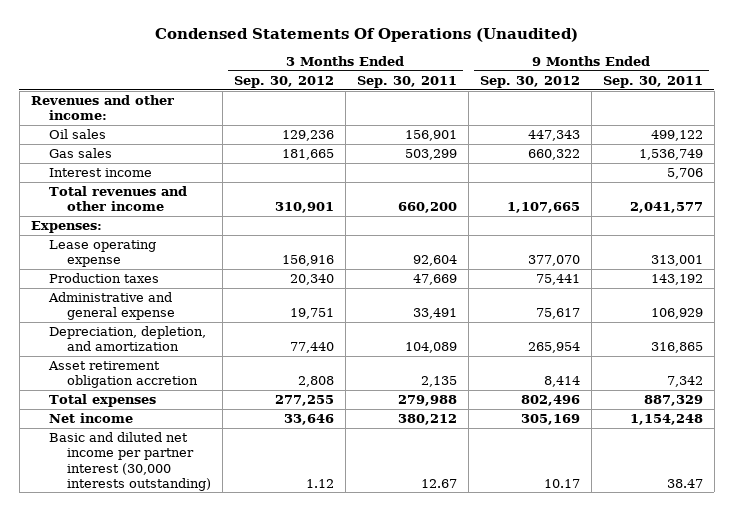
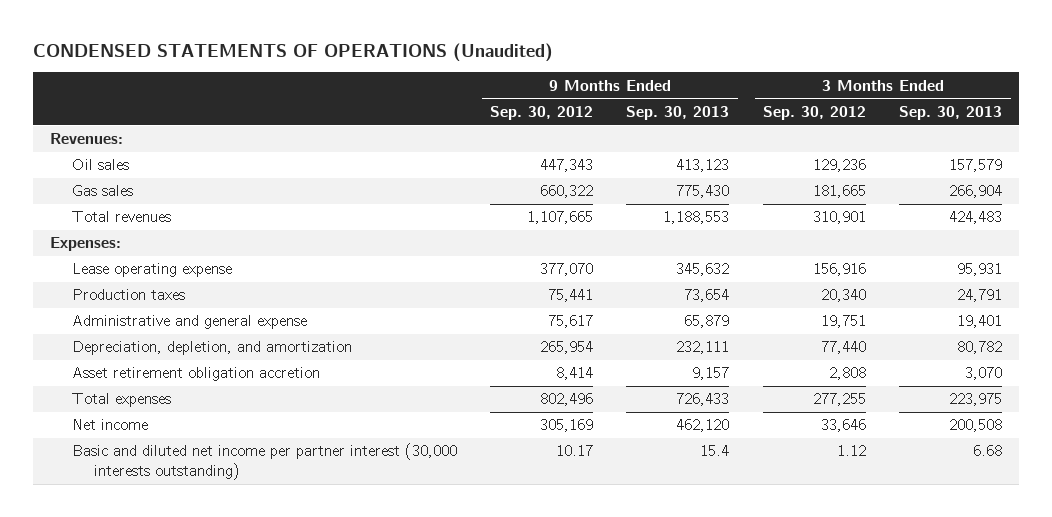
- Condensed Statements Of Operations (Unaudited)
+ CONDENSED STATEMENTS OF OPERATIONS (Unaudited)
- | 3 Months Ended Sep. 30, 2012 | 3 Months Ended Sep. 30, 2011 | 9 Months Ended Sep. 30, 2012 | 9 Months Ended Sep. 30, 2011
+ | 9 Months Ended Sep. 30, 2012 | 9 Months Ended Sep. 30, 2013 | 3 Months Ended Sep. 30, 2012 | 3 Months Ended Sep. 30, 2013
- Revenues and other income:
+ Revenues:
- Interest income | | | | 5,706
- Total revenues and other income | 310,901 | 660,200 | 1,107,665 | 2,041,577
+ Total revenues | 1,107,665 | 1,188,553 | 310,901 | 424,483

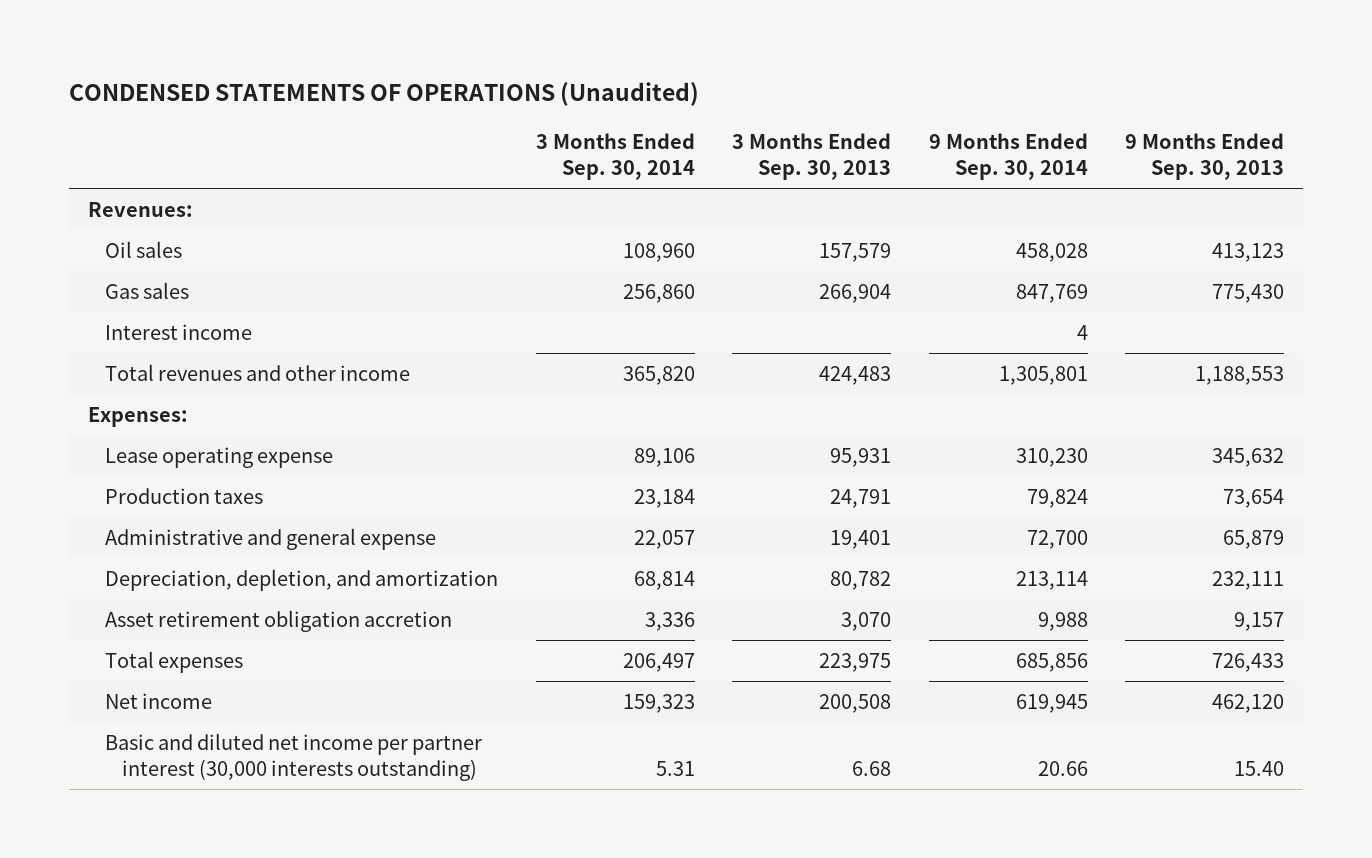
- | 9 Months Ended Sep. 30, 2012 | 9 Months Ended Sep. 30, 2013 | 3 Months Ended Sep. 30, 2012 | 3 Months Ended Sep. 30, 2013
+ | 3 Months Ended Sep. 30, 2014 | 3 Months Ended Sep. 30, 2013 | 9 Months Ended Sep. 30, 2014 | 9 Months Ended Sep. 30, 2013
- Total revenues | 1,107,665 | 1,188,553 | 310,901 | 424,483
+ Interest income | | | 4 |
+ Total revenues and other income | 365,820 | 424,483 | 1,305,801 | 1,188,553
- Basic and diluted net income per partner interest (30,000 interests outstanding) | 10.17 | 15.4 | 1.12 | 6.68
+ Basic and diluted net income per partner interest (30,000 interests outstanding) | 5.31 | 6.68 | 20.66 | 15.40

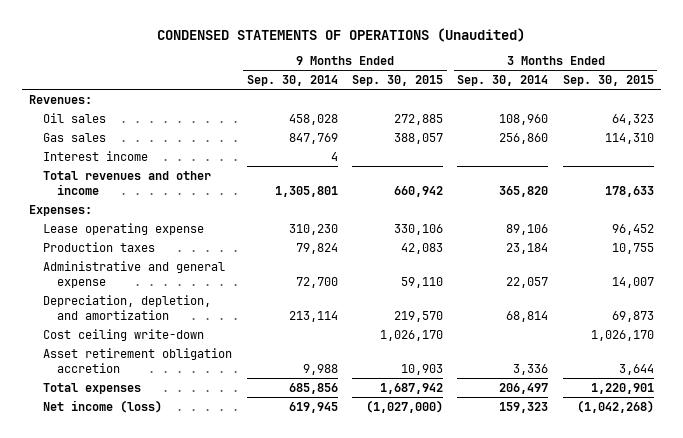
- | 3 Months Ended Sep. 30, 2014 | 3 Months Ended Sep. 30, 2013 | 9 Months Ended Sep. 30, 2014 | 9 Months Ended Sep. 30, 2013
+ | 9 Months Ended Sep. 30, 2014 | 9 Months Ended Sep. 30, 2015 | 3 Months Ended Sep. 30, 2014 | 3 Months Ended Sep. 30, 2015
+ Cost ceiling write-down | | 1,026,170 | | 1,026,170
- Net income | 159,323 | 200,508 | 619,945 | 462,120
- Basic and diluted net income per partner interest (30,000 interests outstanding) | 5.31 | 6.68 | 20.66 | 15.40
+ Net income (loss) | 619,945 | (1,027,000) | 159,323 | (1,042,268)

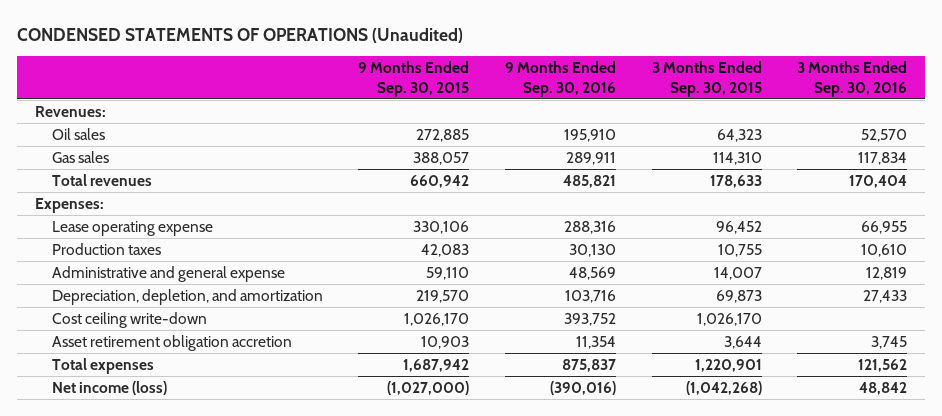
- | 9 Months Ended Sep. 30, 2014 | 9 Months Ended Sep. 30, 2015 | 3 Months Ended Sep. 30, 2014 | 3 Months Ended Sep. 30, 2015
+ | 9 Months Ended Sep. 30, 2015 | 9 Months Ended Sep. 30, 2016 | 3 Months Ended Sep. 30, 2015 | 3 Months Ended Sep. 30, 2016
- Interest income | 4 | | |
- Total revenues and other income | 1,305,801 | 660,942 | 365,820 | 178,633
+ Total revenues | 660,942 | 485,821 | 178,633 | 170,404

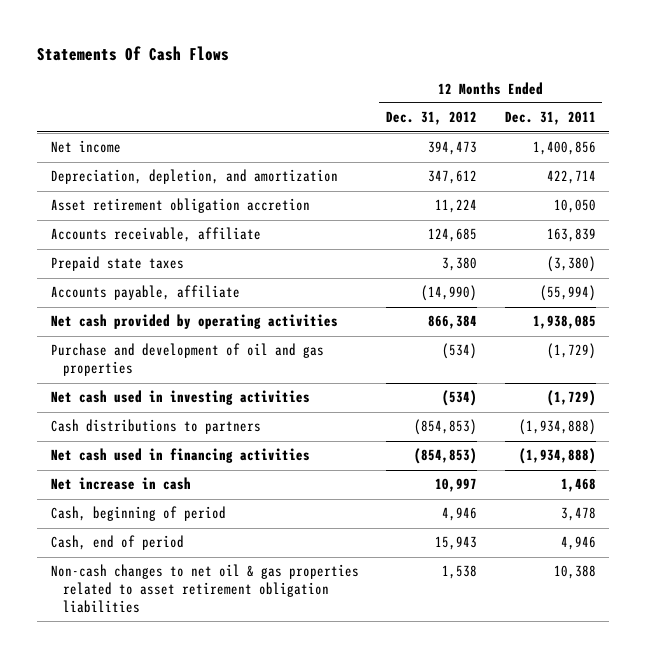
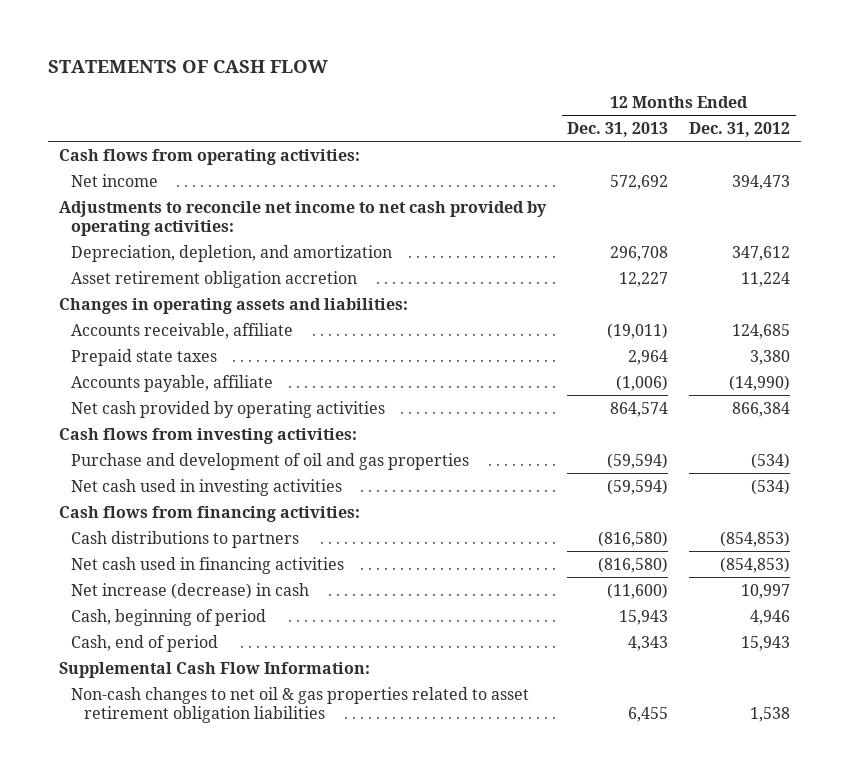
- Statements Of Cash Flows
+ STATEMENTS OF CASH FLOW
- | 12 Months Ended Dec. 31, 2012 | 12 Months Ended Dec. 31, 2011
+ | 12 Months Ended Dec. 31, 2013 | 12 Months Ended Dec. 31, 2012
+ Cash flows from operating activities:
+ Adjustments to reconcile net income to net cash provided by operating activities:
+ Changes in operating assets and liabilities:
+ Cash flows from investing activities:
+ Cash flows from financing activities:
- Net increase in cash | 10,997 | 1,468
+ Net increase (decrease) in cash | (11,600) | 10,997
+ Supplemental Cash Flow Information:

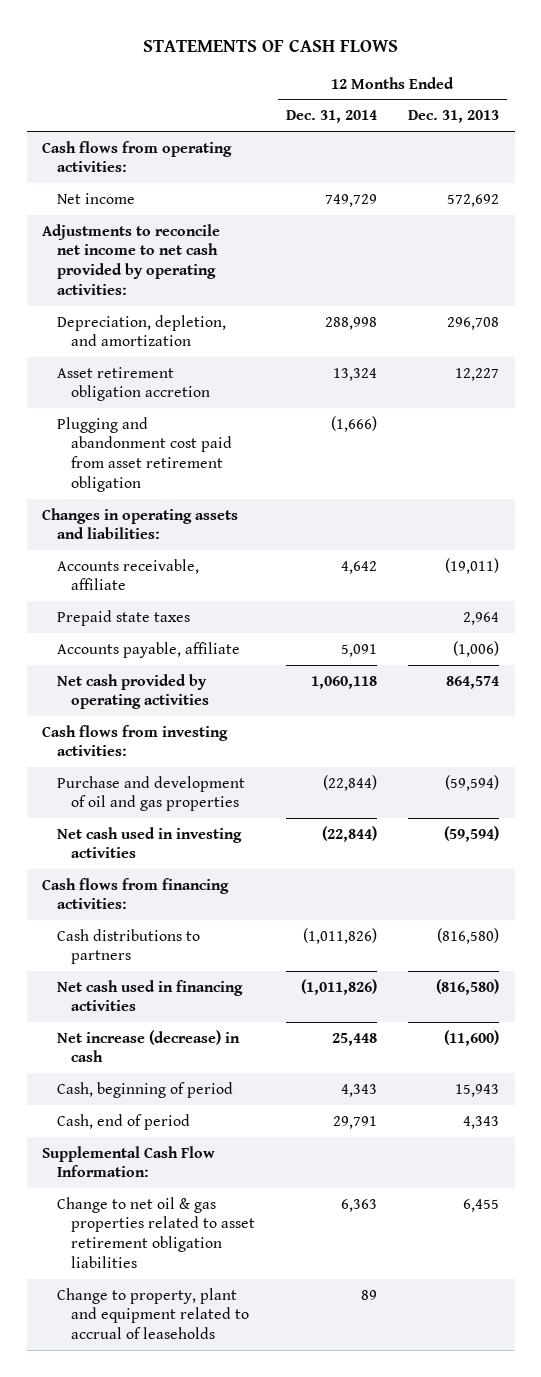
- STATEMENTS OF CASH FLOW
+ STATEMENTS OF CASH FLOWS
- | 12 Months Ended Dec. 31, 2013 | 12 Months Ended Dec. 31, 2012
+ | 12 Months Ended Dec. 31, 2014 | 12 Months Ended Dec. 31, 2013
+ Plugging and abandonment cost paid from asset retirement obligation | (1,666) |
- Non-cash changes to net oil & gas properties related to asset retirement obligation liabilities | 6,455 | 1,538
+ Change to net oil & gas properties related to asset retirement obligation liabilities | 6,363 | 6,455
+ Change to property, plant and equipment related to accrual of leaseholds | 89 |

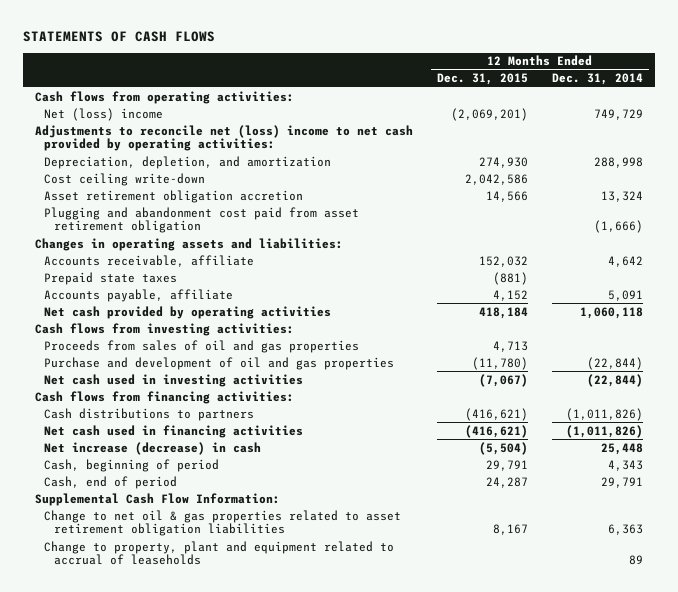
- | 12 Months Ended Dec. 31, 2014 | 12 Months Ended Dec. 31, 2013
+ | 12 Months Ended Dec. 31, 2015 | 12 Months Ended Dec. 31, 2014
- Net income | 749,729 | 572,692
- Adjustments to reconcile net income to net cash provided by operating activities:
+ Net (loss) income | (2,069,201) | 749,729
+ Adjustments to reconcile net (loss) income to net cash provided by operating activities:
+ Cost ceiling write-down | 2,042,586 |
+ Proceeds from sales of oil and gas properties | 4,713 |

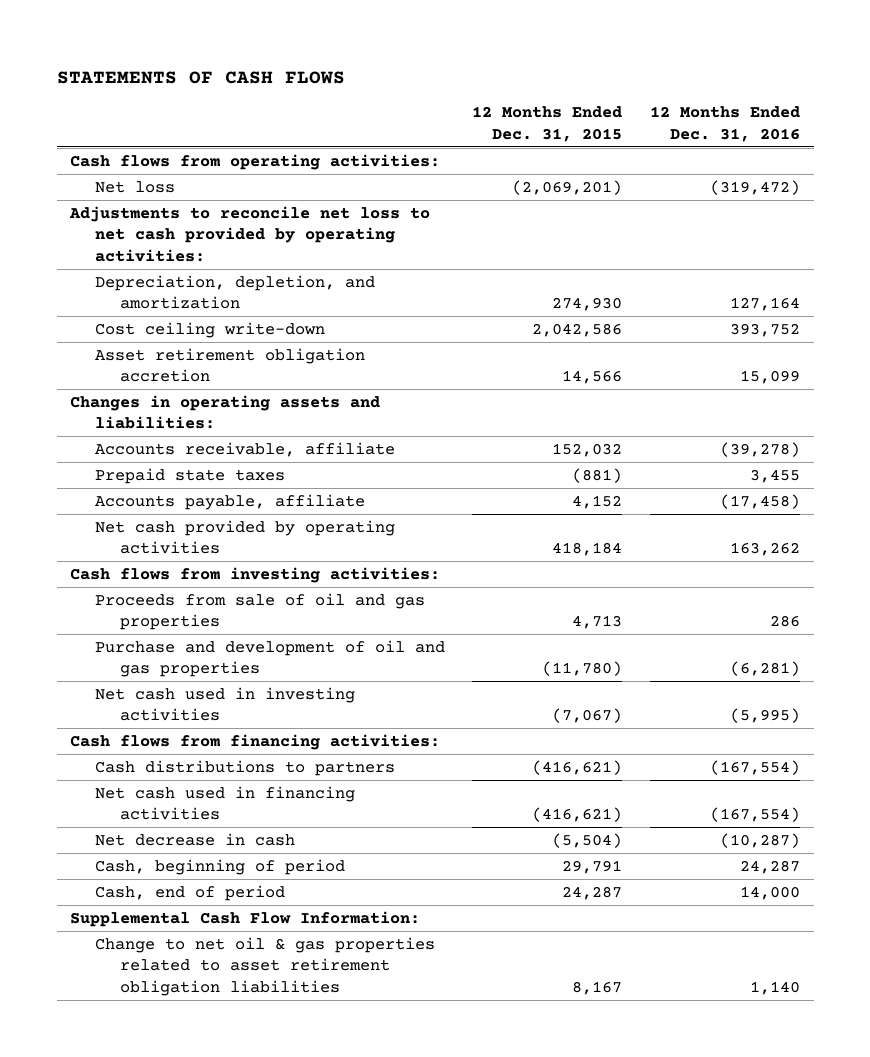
- | 12 Months Ended Dec. 31, 2015 | 12 Months Ended Dec. 31, 2014
+ | 12 Months Ended Dec. 31, 2015 | 12 Months Ended Dec. 31, 2016
- Net (loss) income | (2,069,201) | 749,729
- Adjustments to reconcile net (loss) income to net cash provided by operating activities:
+ Net loss | (2,069,201) | (319,472)
+ Adjustments to reconcile net loss to net cash provided by operating activities:
- Plugging and abandonment cost paid from asset retirement obligation | | (1,666)
- Proceeds from sales of oil and gas properties | 4,713 |
+ Proceeds from sale of oil and gas properties | 4,713 | 286
- Net increase (decrease) in cash | (5,504) | 25,448
+ Net decrease in cash | (5,504) | (10,287)
- Change to property, plant and equipment related to accrual of leaseholds | | 89

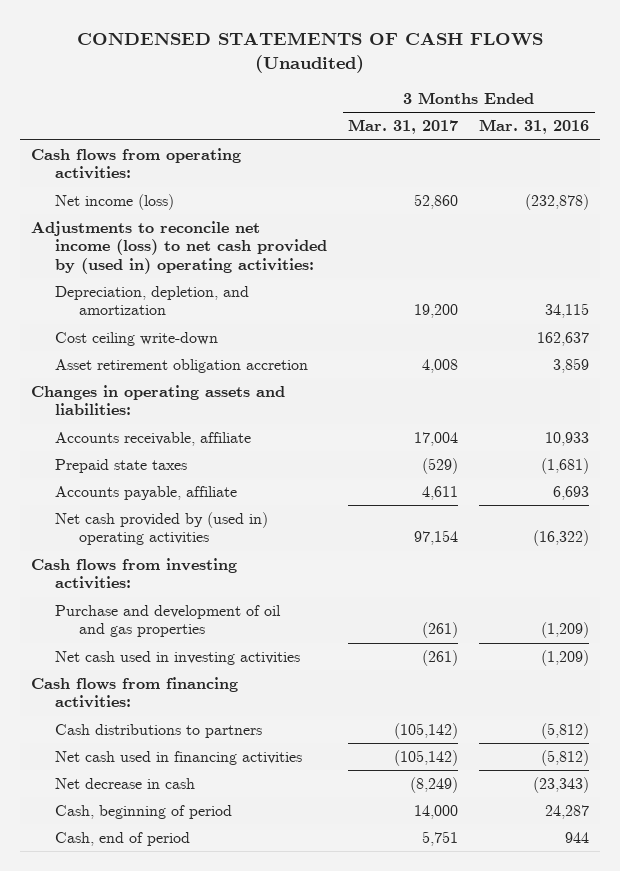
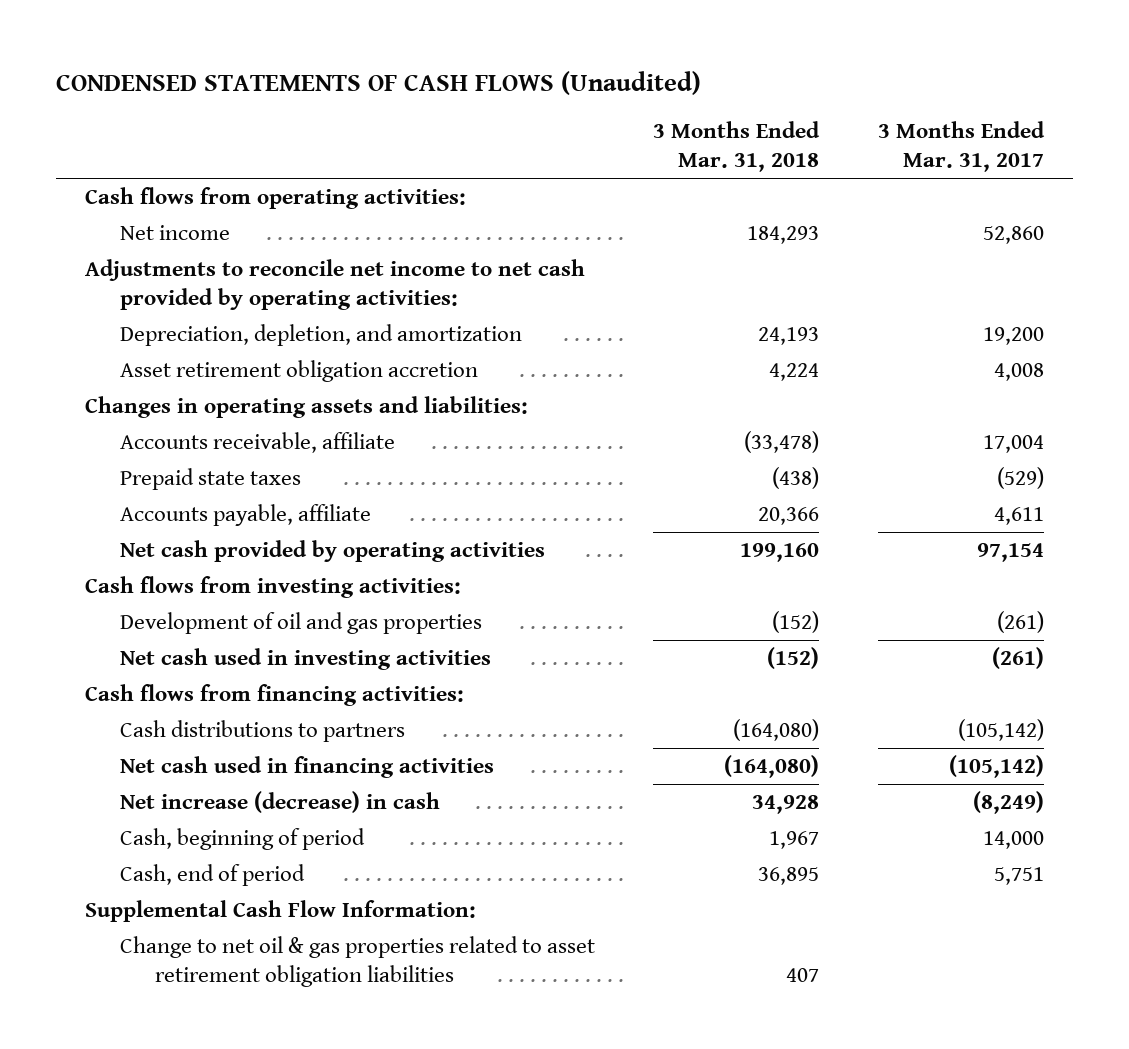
- | 3 Months Ended Mar. 31, 2017 | 3 Months Ended Mar. 31, 2016
+ | 3 Months Ended Mar. 31, 2018 | 3 Months Ended Mar. 31, 2017
- Net income (loss) | 52,860 | (232,878)
- Adjustments to reconcile net income (loss) to net cash provided by (used in) operating activities:
+ Net income | 184,293 | 52,860
+ Adjustments to reconcile net income to net cash provided by operating activities:
- Cost ceiling write-down | | 162,637
- Net cash provided by (used in) operating activities | 97,154 | (16,322)
+ Net cash provided by operating activities | 199,160 | 97,154
- Purchase and development of oil and gas properties | (261) | (1,209)
+ Development of oil and gas properties | (152) | (261)
- Net decrease in cash | (8,249) | (23,343)
+ Net increase (decrease) in cash | 34,928 | (8,249)
+ Supplemental Cash Flow Information:
+ Change to net oil & gas properties related to asset retirement obligation liabilities | 407 |

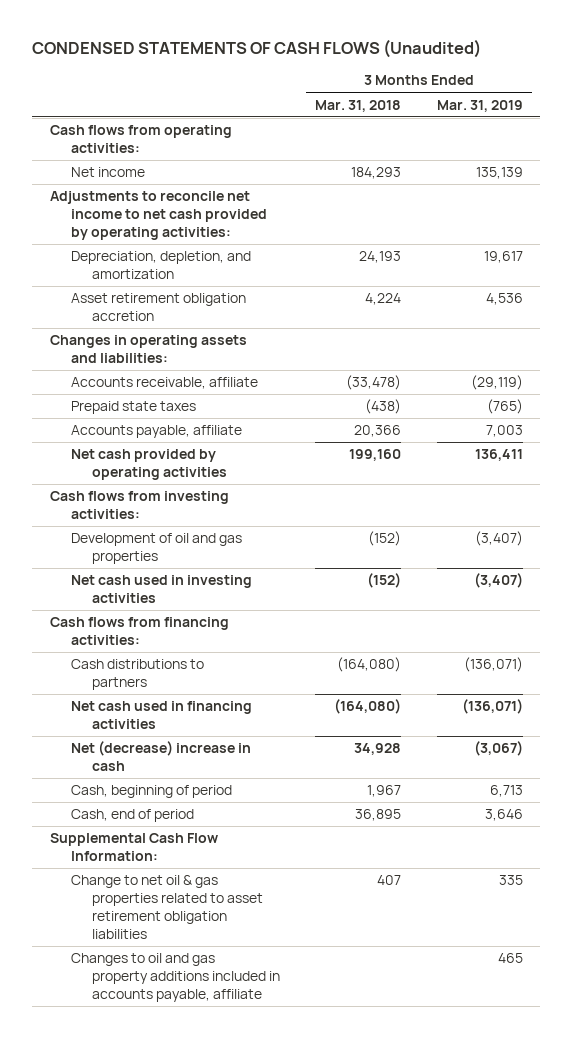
- | 3 Months Ended Mar. 31, 2018 | 3 Months Ended Mar. 31, 2017
+ | 3 Months Ended Mar. 31, 2018 | 3 Months Ended Mar. 31, 2019
- Net increase (decrease) in cash | 34,928 | (8,249)
+ Net (decrease) increase in cash | 34,928 | (3,067)
+ Changes to oil and gas property additions included in accounts payable, affiliate | | 465

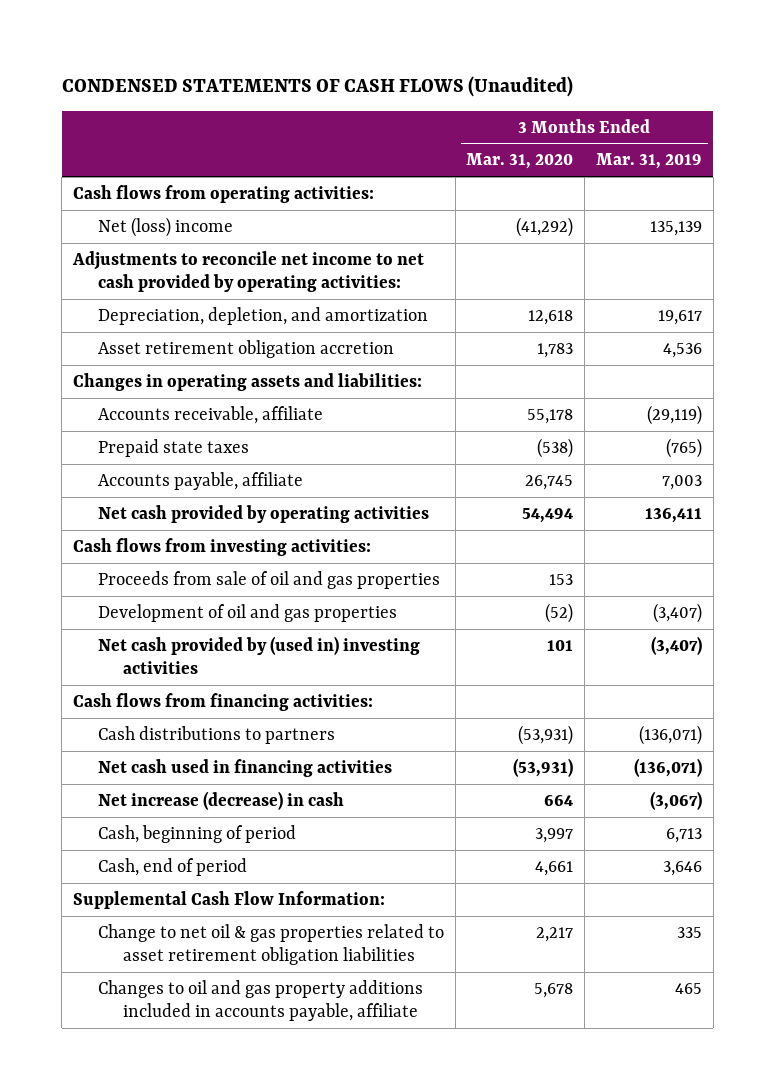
- | 3 Months Ended Mar. 31, 2018 | 3 Months Ended Mar. 31, 2019
+ | 3 Months Ended Mar. 31, 2020 | 3 Months Ended Mar. 31, 2019
- Net income | 184,293 | 135,139
+ Net (loss) income | (41,292) | 135,139
+ Proceeds from sale of oil and gas properties | 153 |
- Net cash used in investing activities | (152) | (3,407)
+ Net cash provided by (used in) investing activities | 101 | (3,407)
- Net (decrease) increase in cash | 34,928 | (3,067)
+ Net increase (decrease) in cash | 664 | (3,067)

